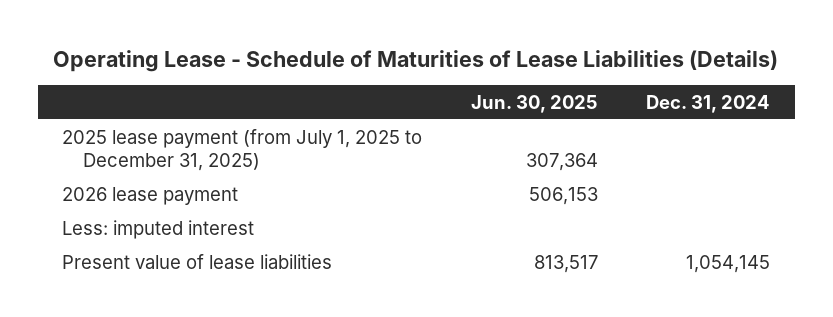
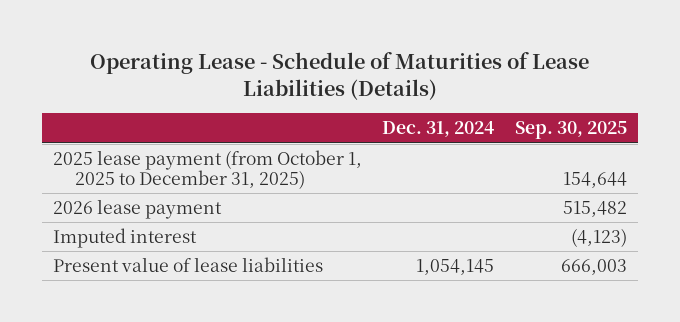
- | Jun. 30, 2025 | Dec. 31, 2024
+ | Dec. 31, 2024 | Sep. 30, 2025
- 2025 lease payment (from July 1, 2025 to December 31, 2025) | 307,364 |
+ 2025 lease payment (from October 1, 2025 to December 31, 2025) | | 154,644
- Less: imputed interest
+ Imputed interest | | (4,123)

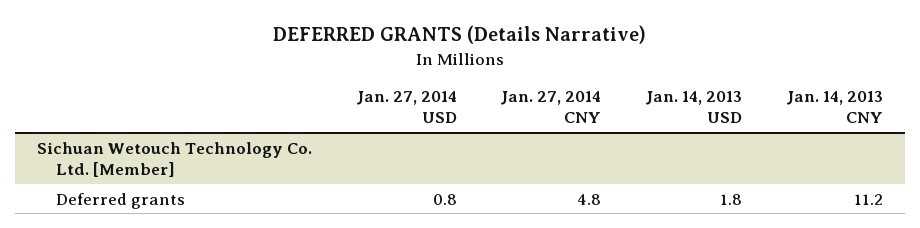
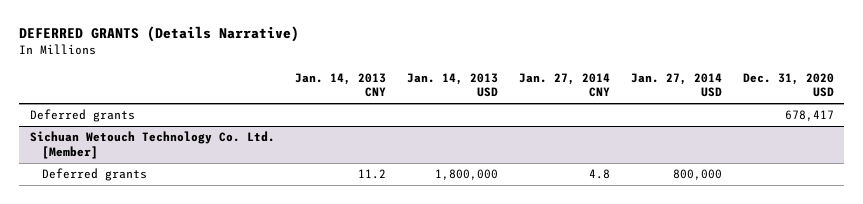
- | Jan. 27, 2014 USD | Jan. 27, 2014 CNY | Jan. 14, 2013 USD | Jan. 14, 2013 CNY
+ | Jan. 14, 2013 CNY | Jan. 14, 2013 USD | Jan. 27, 2014 CNY | Jan. 27, 2014 USD | Dec. 31, 2020 USD
+ Deferred grants | | | | | 678,417
@ Sichuan Wetouch Technology Co. Ltd. [Member]
- Deferred grants | 0.8 | 4.8 | 1.8 | 11.2
+ Deferred grants | 11.2 | 1,800,000 | 4.8 | 800,000 |

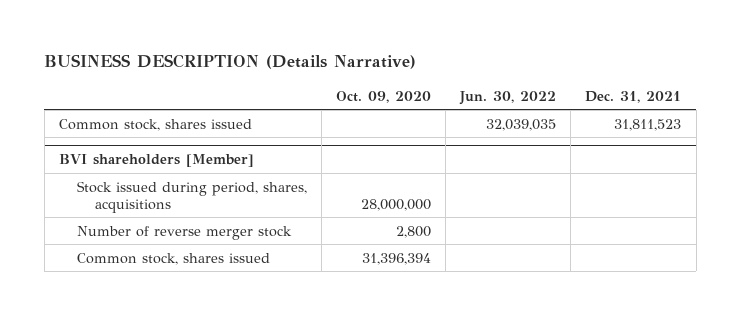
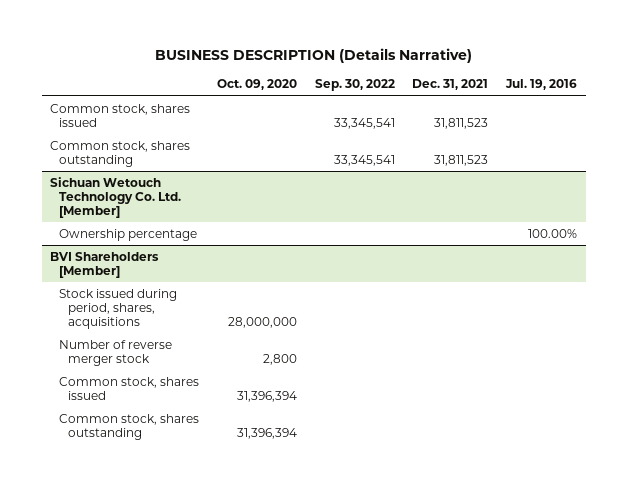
- | Oct. 09, 2020 | Jun. 30, 2022 | Dec. 31, 2021
+ | Oct. 09, 2020 | Sep. 30, 2022 | Dec. 31, 2021 | Jul. 19, 2016
- BVI shareholders [Member]
+ Common stock, shares outstanding | | 33,345,541 | 31,811,523 |
+ Sichuan Wetouch Technology Co. Ltd. [Member]
+ Ownership percentage | | | | 100.00%
+ BVI Shareholders [Member]
+ Common stock, shares outstanding | 31,396,394 | | |

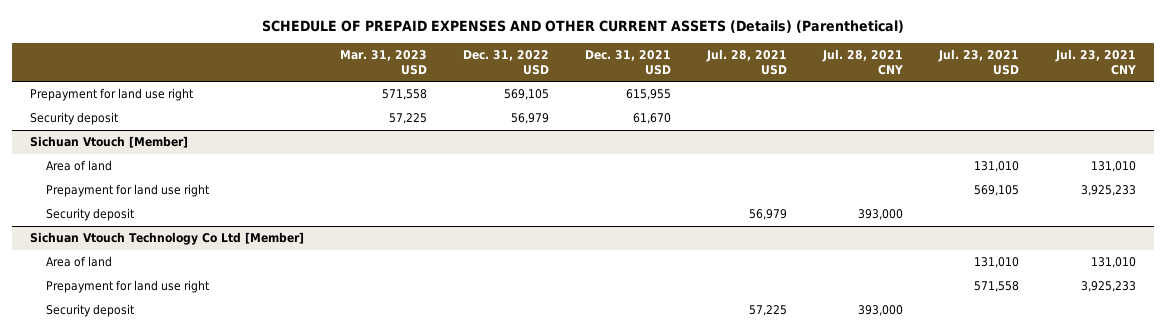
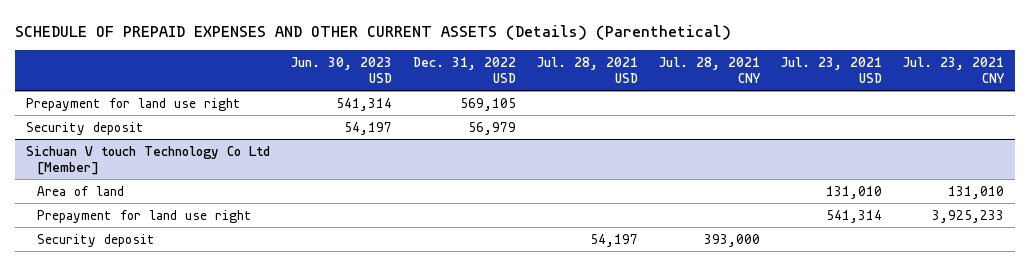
- | Mar. 31, 2023 USD | Dec. 31, 2022 USD | Dec. 31, 2021 USD | Jul. 28, 2021 USD | Jul. 28, 2021 CNY | Jul. 23, 2021 USD | Jul. 23, 2021 CNY
+ | Jun. 30, 2023 USD | Dec. 31, 2022 USD | Jul. 28, 2021 USD | Jul. 28, 2021 CNY | Jul. 23, 2021 USD | Jul. 23, 2021 CNY
- Sichuan Vtouch [Member]
- Area of land | | | | | | 131,010 | 131,010
- Prepayment for land use right | | | | | | 569,105 | 3,925,233
- Security deposit | | | | 56,979 | 393,000 | |
- Sichuan Vtouch Technology Co Ltd [Member]
+ Sichuan V touch Technology Co Ltd [Member]
- Prepayment for land use right | | | | | | 571,558 | 3,925,233
- Security deposit | | | | 57,225 | 393,000 | |
+ Prepayment for land use right | | | | | 541,314 | 3,925,233
+ Security deposit | | | 54,197 | 393,000 | |

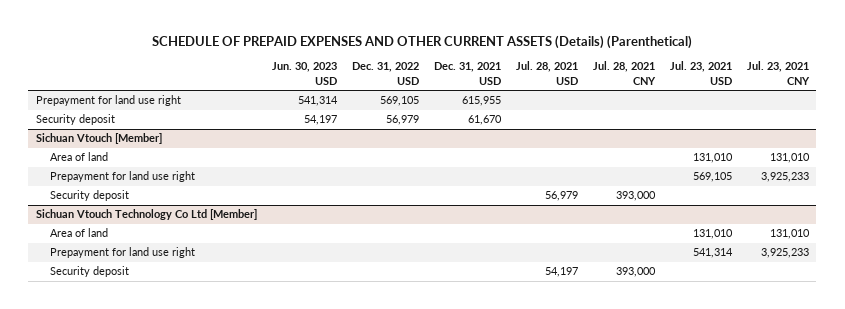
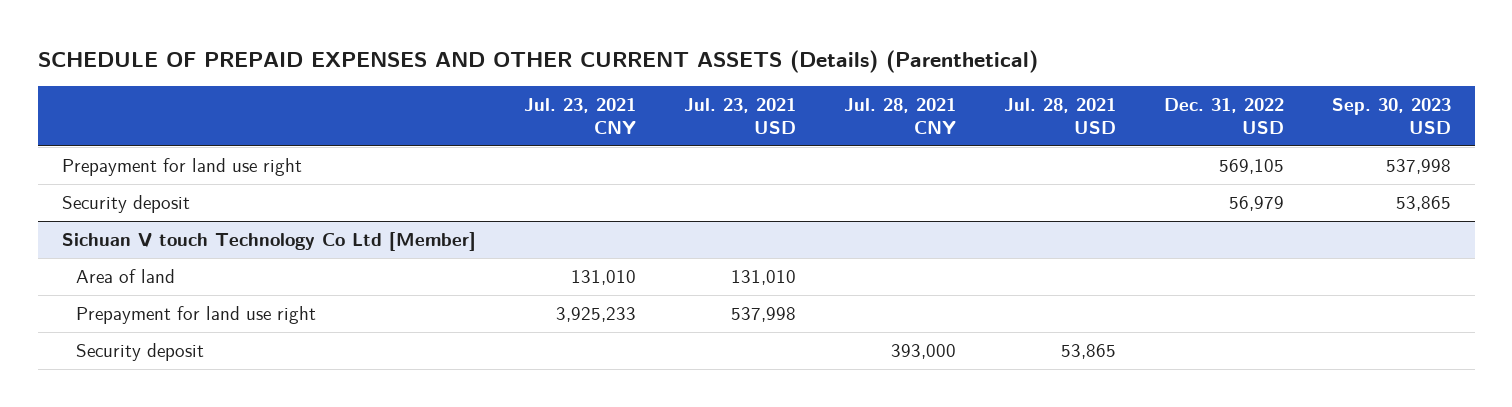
- | Jun. 30, 2023 USD | Dec. 31, 2022 USD | Dec. 31, 2021 USD | Jul. 28, 2021 USD | Jul. 28, 2021 CNY | Jul. 23, 2021 USD | Jul. 23, 2021 CNY
+ | Jul. 23, 2021 CNY | Jul. 23, 2021 USD | Jul. 28, 2021 CNY | Jul. 28, 2021 USD | Dec. 31, 2022 USD | Sep. 30, 2023 USD
- Sichuan Vtouch [Member]
- Area of land | | | | | | 131,010 | 131,010
- Prepayment for land use right | | | | | | 569,105 | 3,925,233
- Security deposit | | | | 56,979 | 393,000 | |
- Sichuan Vtouch Technology Co Ltd [Member]
+ Sichuan V touch Technology Co Ltd [Member]
- Prepayment for land use right | | | | | | 541,314 | 3,925,233
- Security deposit | | | | 54,197 | 393,000 | |
+ Prepayment for land use right | 3,925,233 | 537,998 | | | |
+ Security deposit | | | 393,000 | 53,865 | |

